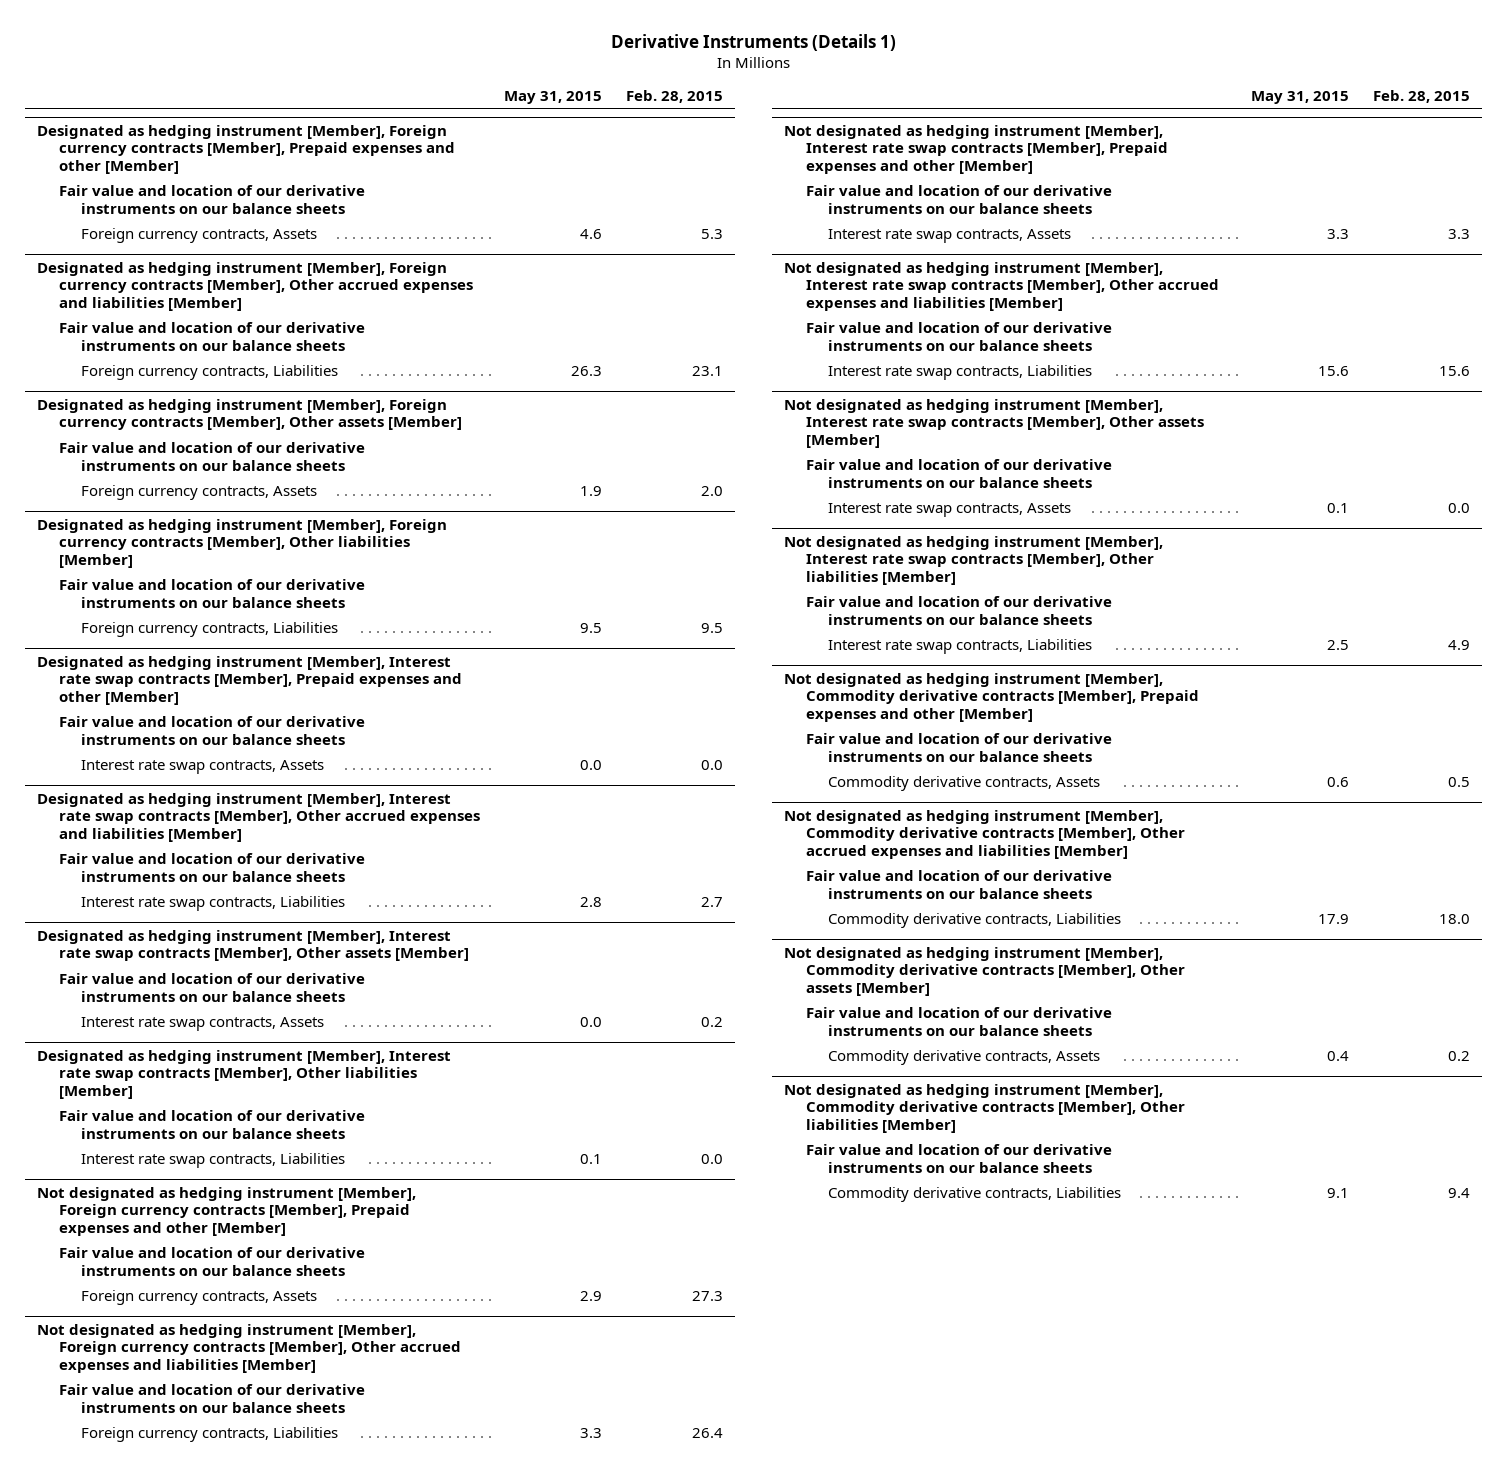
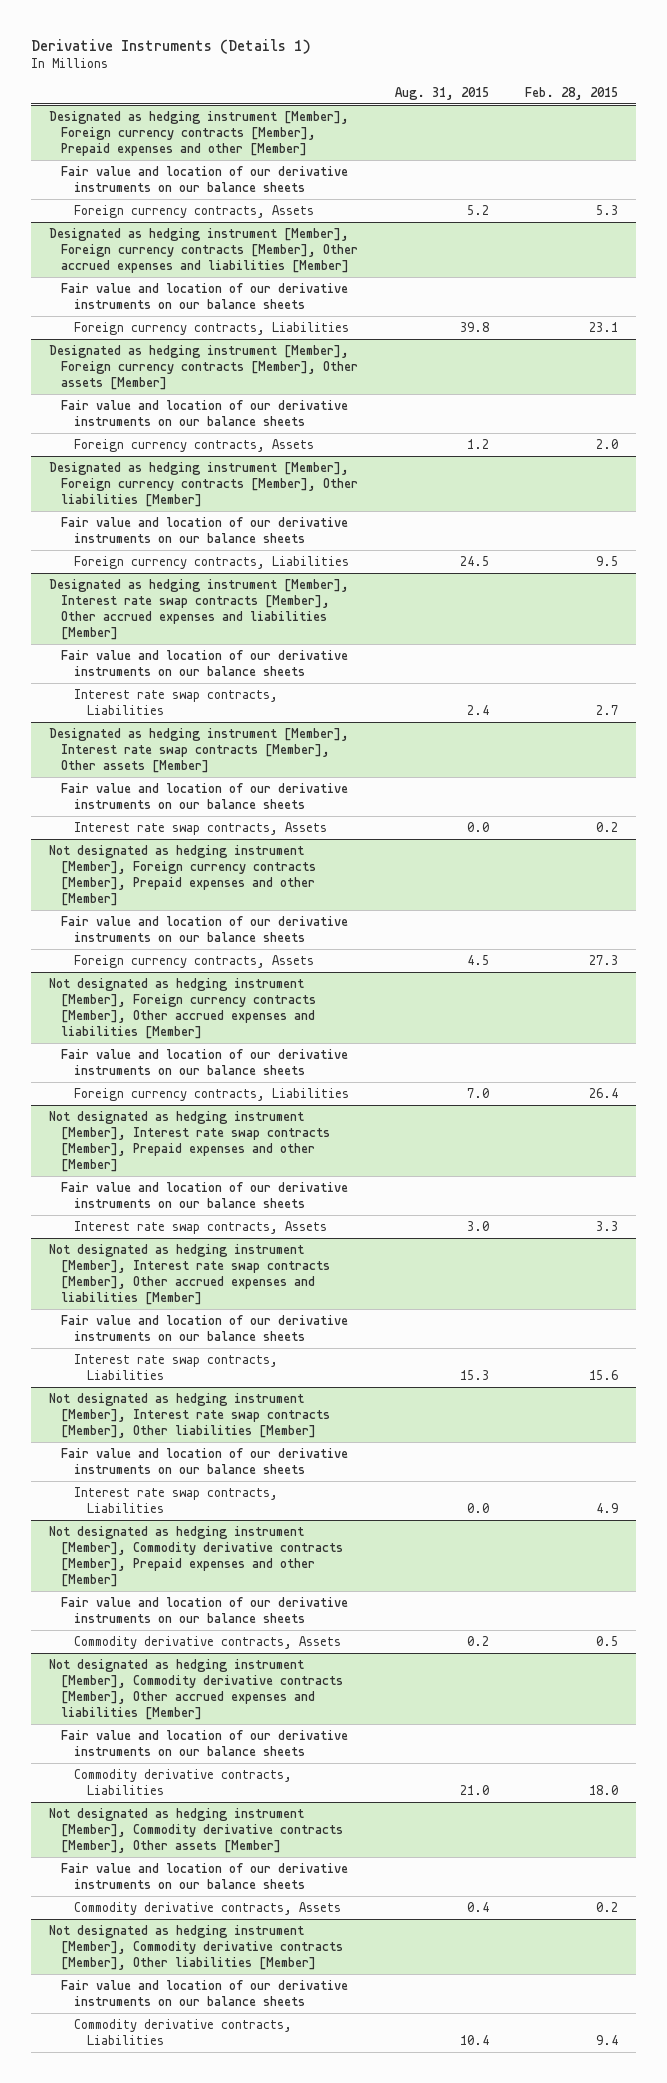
- | May 31, 2015 | Feb. 28, 2015
+ | Aug. 31, 2015 | Feb. 28, 2015
- Designated as hedging instrument [Member], Interest rate swap contracts [Member], Prepaid expenses and other [Member]
- Fair value and location of our derivative instruments on our balance sheets
- Interest rate swap contracts, Assets | 0.0 | 0.0
- Designated as hedging instrument [Member], Interest rate swap contracts [Member], Other liabilities [Member]
- Fair value and location of our derivative instruments on our balance sheets
- Interest rate swap contracts, Liabilities | 0.1 | 0.0
- Not designated as hedging instrument [Member], Interest rate swap contracts [Member], Other assets [Member]
- Fair value and location of our derivative instruments on our balance sheets
- Interest rate swap contracts, Assets | 0.1 | 0.0

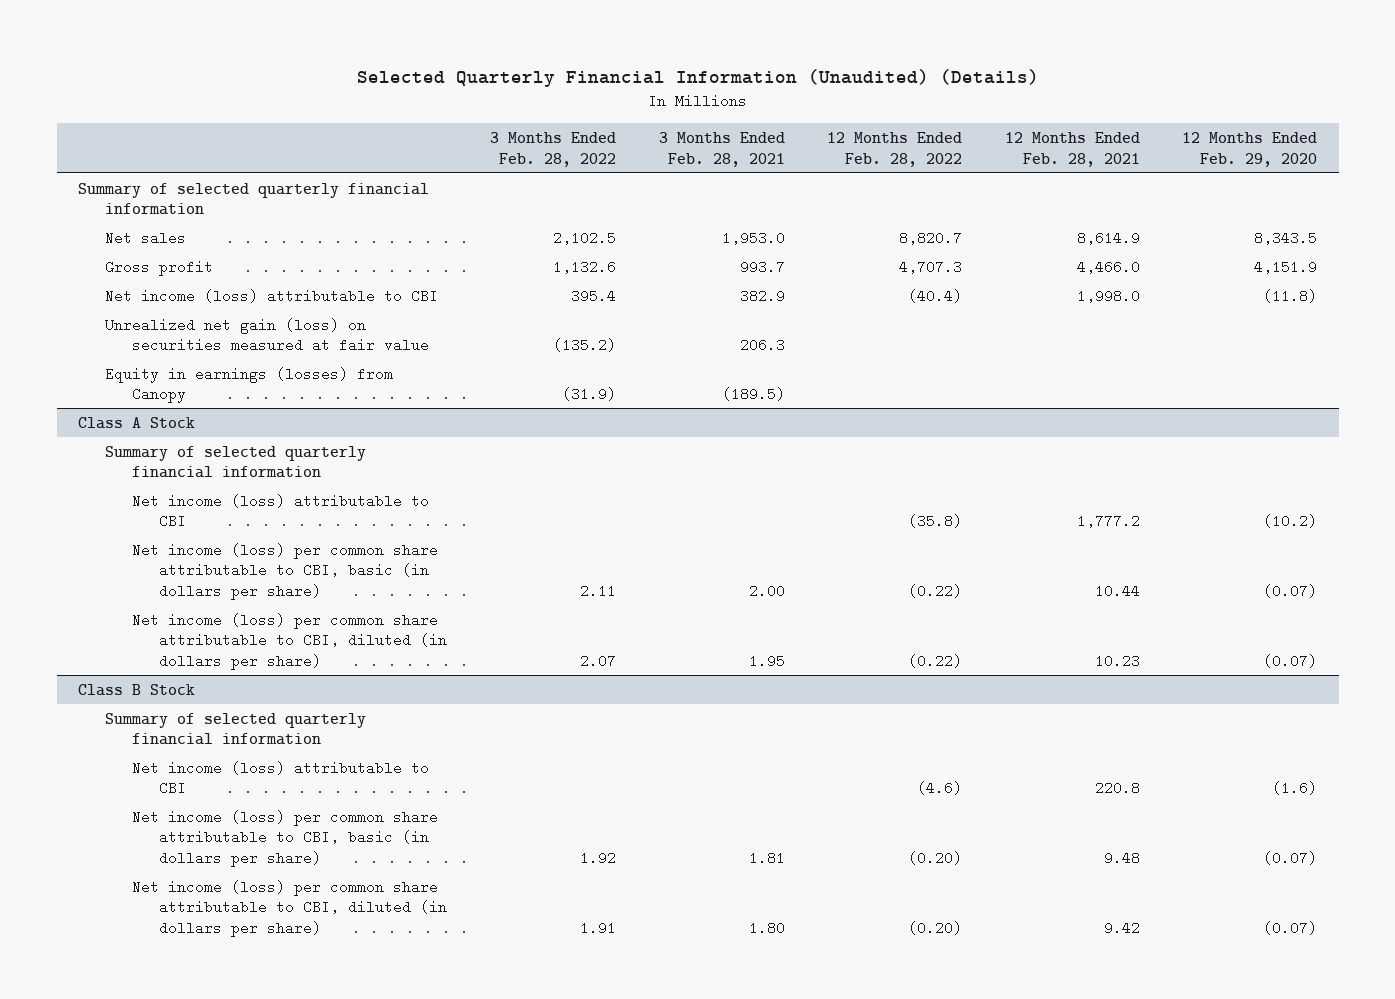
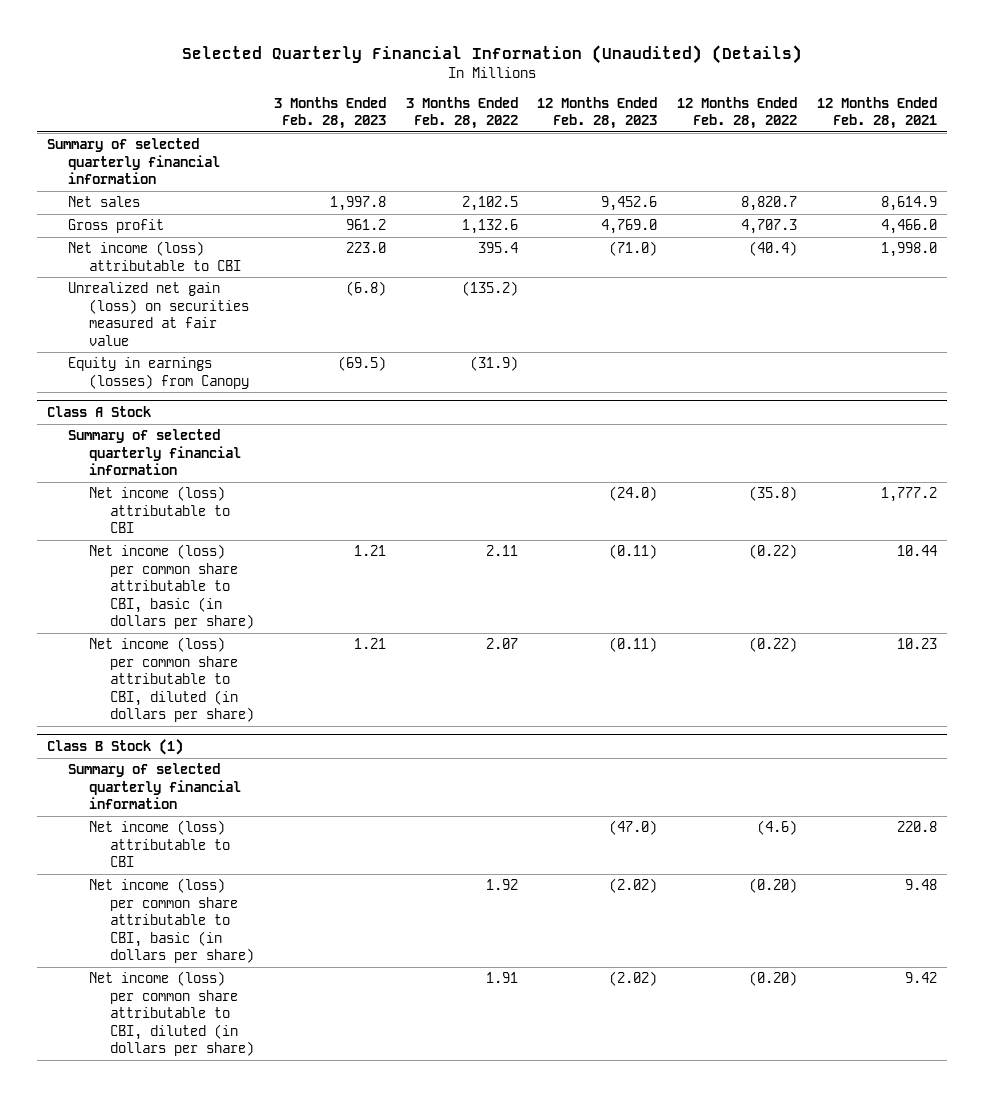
- | 3 Months Ended Feb. 28, 2022 | 3 Months Ended Feb. 28, 2021 | 12 Months Ended Feb. 28, 2022 | 12 Months Ended Feb. 28, 2021 | 12 Months Ended Feb. 29, 2020
+ | 3 Months Ended Feb. 28, 2023 | 3 Months Ended Feb. 28, 2022 | 12 Months Ended Feb. 28, 2023 | 12 Months Ended Feb. 28, 2022 | 12 Months Ended Feb. 28, 2021
- Class B Stock
+ Class B Stock (1)

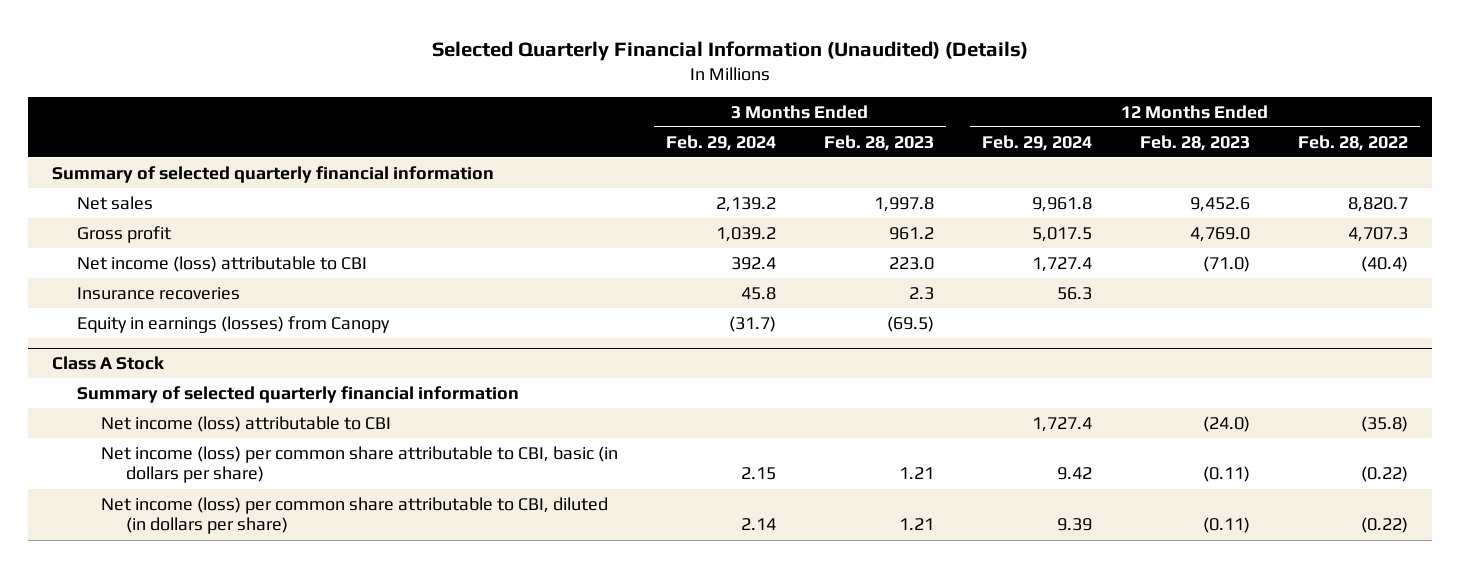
- | 3 Months Ended Feb. 28, 2023 | 3 Months Ended Feb. 28, 2022 | 12 Months Ended Feb. 28, 2023 | 12 Months Ended Feb. 28, 2022 | 12 Months Ended Feb. 28, 2021
+ | 3 Months Ended Feb. 29, 2024 | 3 Months Ended Feb. 28, 2023 | 12 Months Ended Feb. 29, 2024 | 12 Months Ended Feb. 28, 2023 | 12 Months Ended Feb. 28, 2022
- Unrealized net gain (loss) on securities measured at fair value | (6.8) | (135.2) | | |
+ Insurance recoveries | 45.8 | 2.3 | 56.3 | |
- Class B Stock (1)
- Summary of selected quarterly financial information
- Net income (loss) attributable to CBI | | | (47.0) | (4.6) | 220.8
- Net income (loss) per common share attributable to CBI, basic (in dollars per share) | | 1.92 | (2.02) | (0.20) | 9.48
- Net income (loss) per common share attributable to CBI, diluted (in dollars per share) | | 1.91 | (2.02) | (0.20) | 9.42

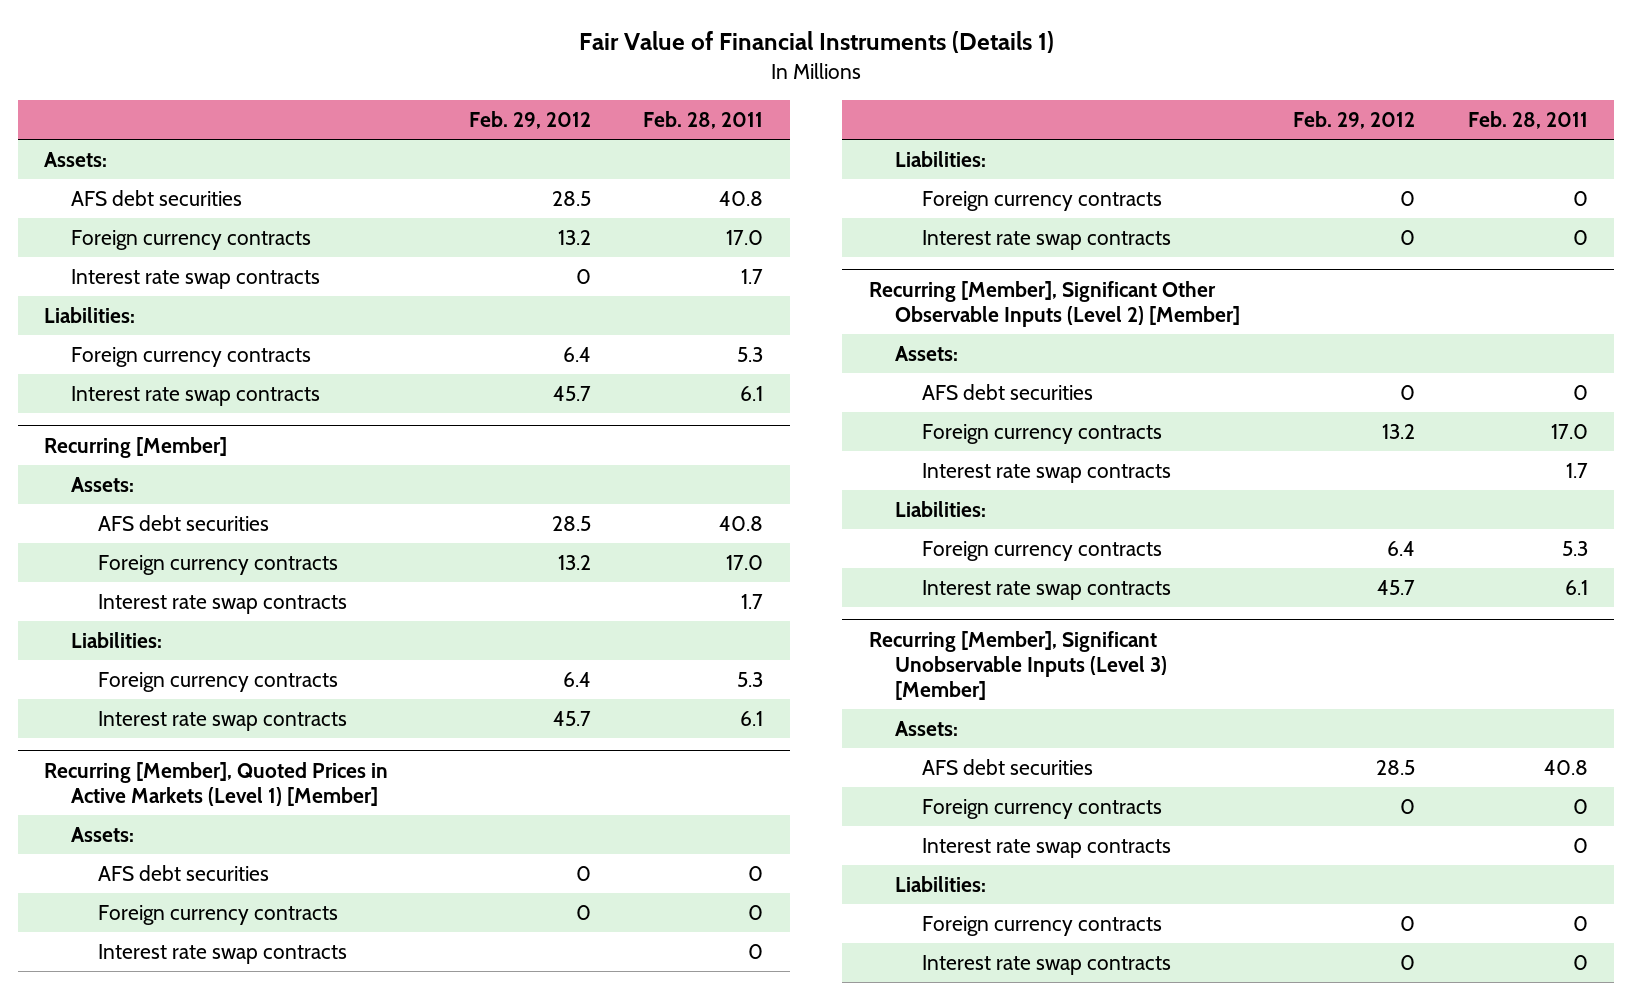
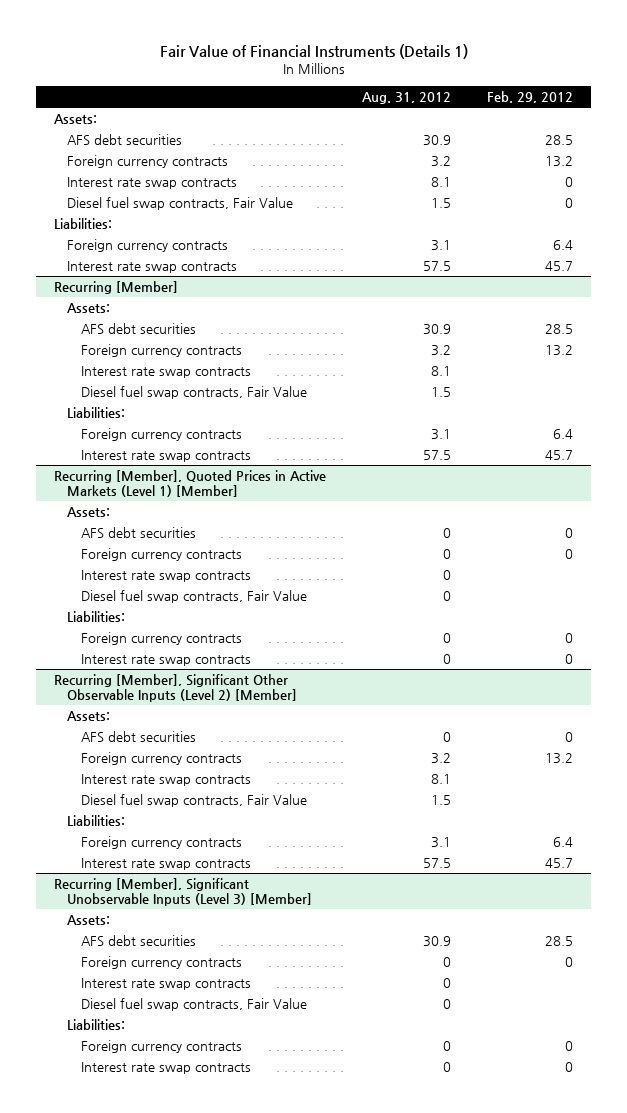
- | Feb. 29, 2012 | Feb. 28, 2011
+ | Aug. 31, 2012 | Feb. 29, 2012
+ Diesel fuel swap contracts, Fair Value | 1.5 | 0
@ Recurring [Member]
+ Diesel fuel swap contracts, Fair Value | 1.5 |
@ Recurring [Member], Quoted Prices in Active Markets (Level 1) [Member]
+ Diesel fuel swap contracts, Fair Value | 0 |
@ Recurring [Member], Significant Other Observable Inputs (Level 2) [Member]
+ Diesel fuel swap contracts, Fair Value | 1.5 |
@ Recurring [Member], Significant Unobservable Inputs (Level 3) [Member]
+ Diesel fuel swap contracts, Fair Value | 0 |

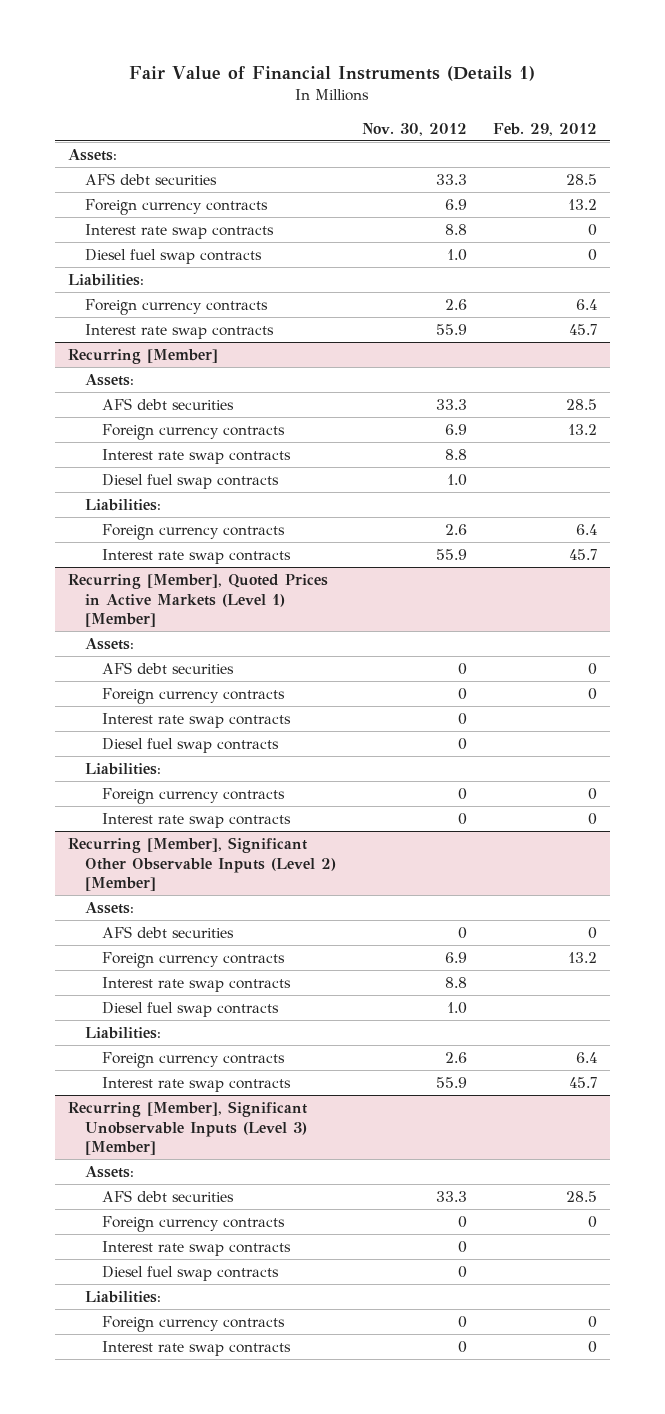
- | Aug. 31, 2012 | Feb. 29, 2012
+ | Nov. 30, 2012 | Feb. 29, 2012
- Diesel fuel swap contracts, Fair Value | 1.5 | 0
+ Diesel fuel swap contracts | 1.0 | 0
@ Recurring [Member]
- Diesel fuel swap contracts, Fair Value | 1.5 |
+ Diesel fuel swap contracts | 1.0 |
@ Recurring [Member], Quoted Prices in Active Markets (Level 1) [Member]
- Diesel fuel swap contracts, Fair Value | 0 |
+ Diesel fuel swap contracts | 0 |
@ Recurring [Member], Significant Other Observable Inputs (Level 2) [Member]
- Diesel fuel swap contracts, Fair Value | 1.5 |
+ Diesel fuel swap contracts | 1.0 |
@ Recurring [Member], Significant Unobservable Inputs (Level 3) [Member]
- Diesel fuel swap contracts, Fair Value | 0 |
+ Diesel fuel swap contracts | 0 |

